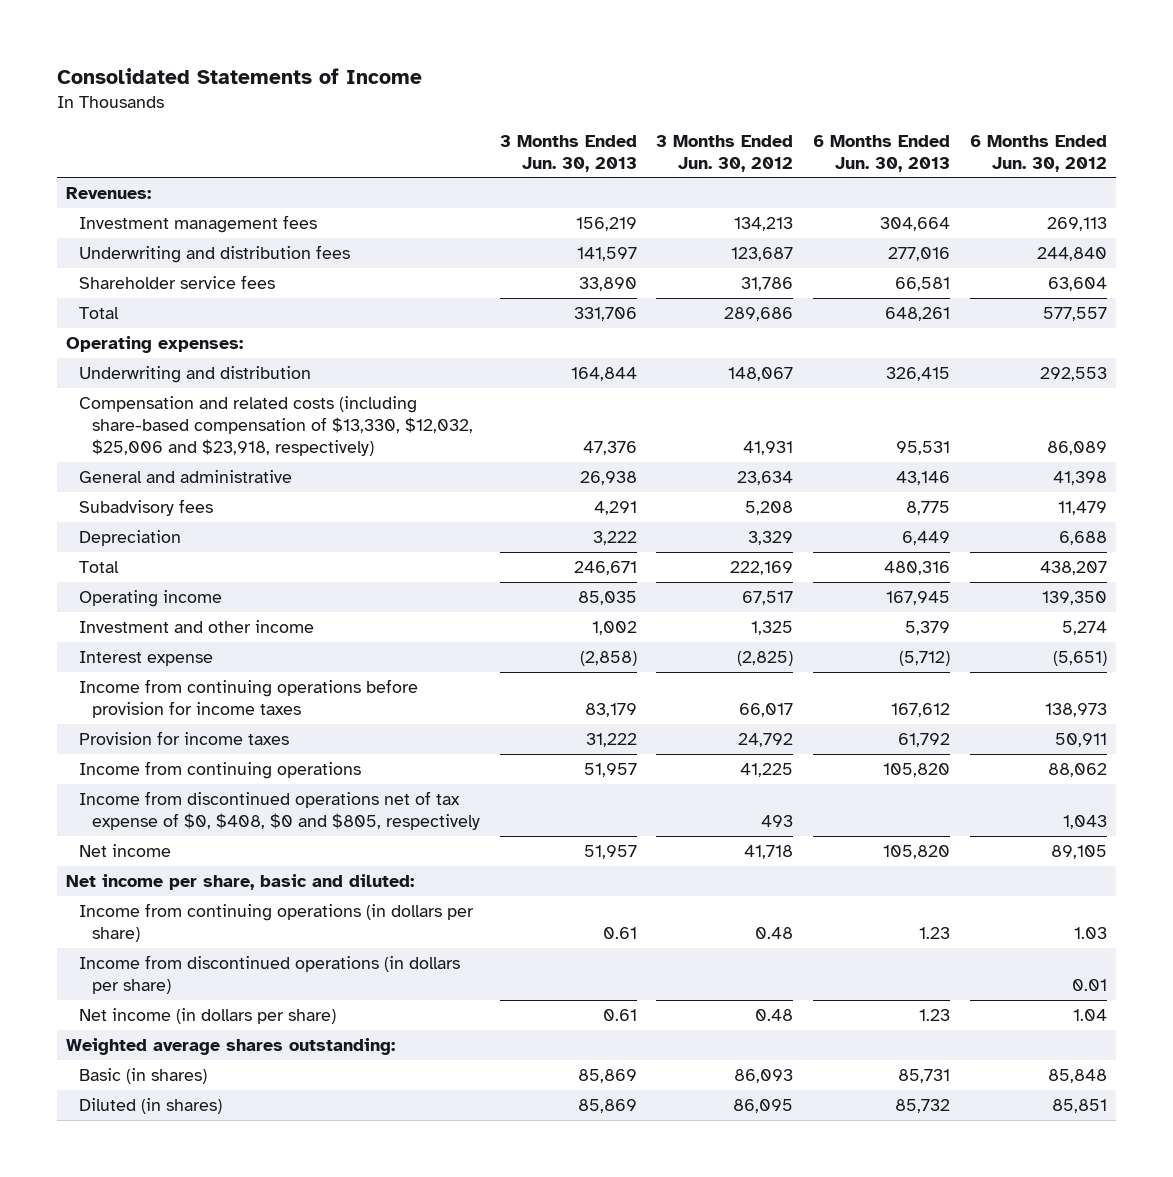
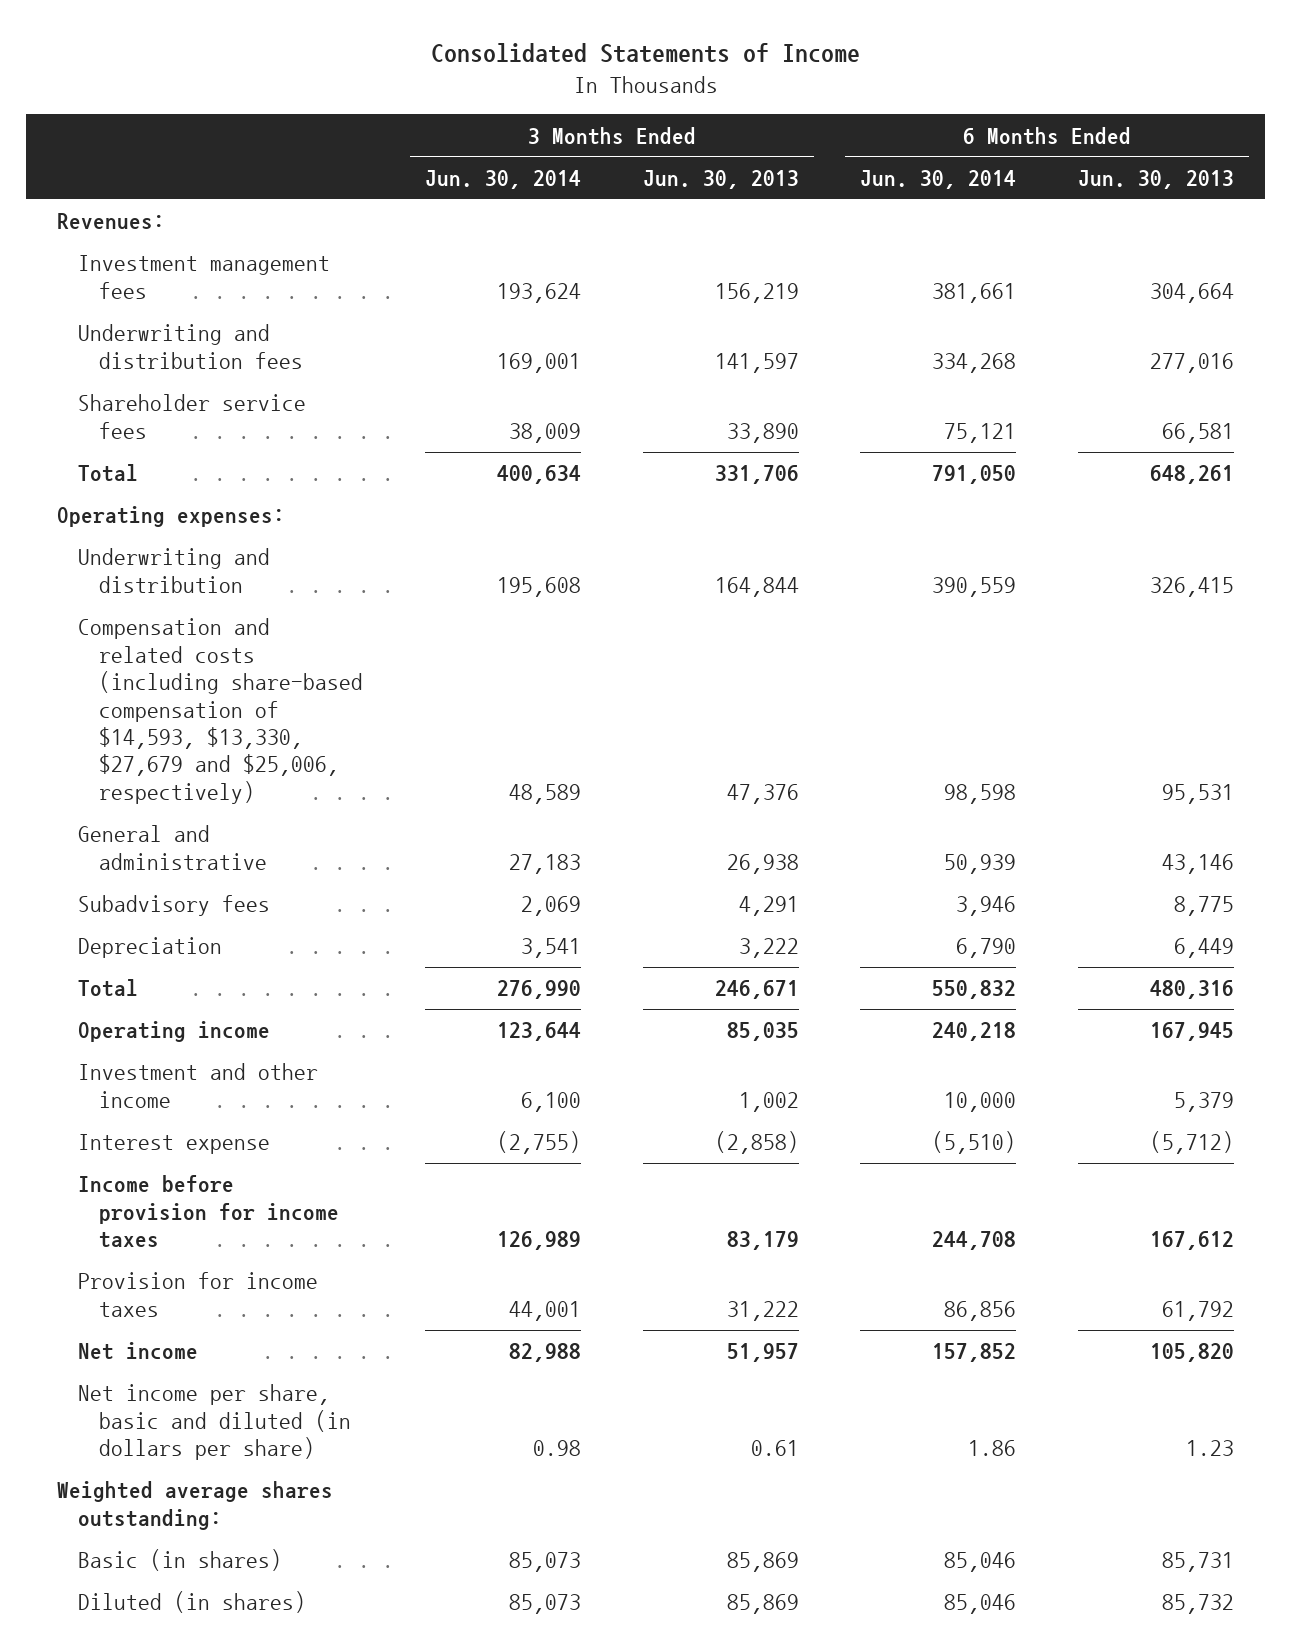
- | 3 Months Ended Jun. 30, 2013 | 3 Months Ended Jun. 30, 2012 | 6 Months Ended Jun. 30, 2013 | 6 Months Ended Jun. 30, 2012
+ | 3 Months Ended Jun. 30, 2014 | 3 Months Ended Jun. 30, 2013 | 6 Months Ended Jun. 30, 2014 | 6 Months Ended Jun. 30, 2013
- Compensation and related costs (including share-based compensation of $13,330, $12,032, $25,006 and $23,918, respectively) | 47,376 | 41,931 | 95,531 | 86,089
+ Compensation and related costs (including share-based compensation of $14,593, $13,330, $27,679 and $25,006, respectively) | 48,589 | 47,376 | 98,598 | 95,531
- Income from continuing operations before provision for income taxes | 83,179 | 66,017 | 167,612 | 138,973
+ Income before provision for income taxes | 126,989 | 83,179 | 244,708 | 167,612
- Income from continuing operations | 51,957 | 41,225 | 105,820 | 88,062
- Income from discontinued operations net of tax expense of $0, $408, $0 and $805, respectively | | 493 | | 1,043
- Net income per share, basic and diluted:
- Income from continuing operations (in dollars per share) | 0.61 | 0.48 | 1.23 | 1.03
- Income from discontinued operations (in dollars per share) | | | | 0.01
- Net income (in dollars per share) | 0.61 | 0.48 | 1.23 | 1.04
+ Net income per share, basic and diluted (in dollars per share) | 0.98 | 0.61 | 1.86 | 1.23

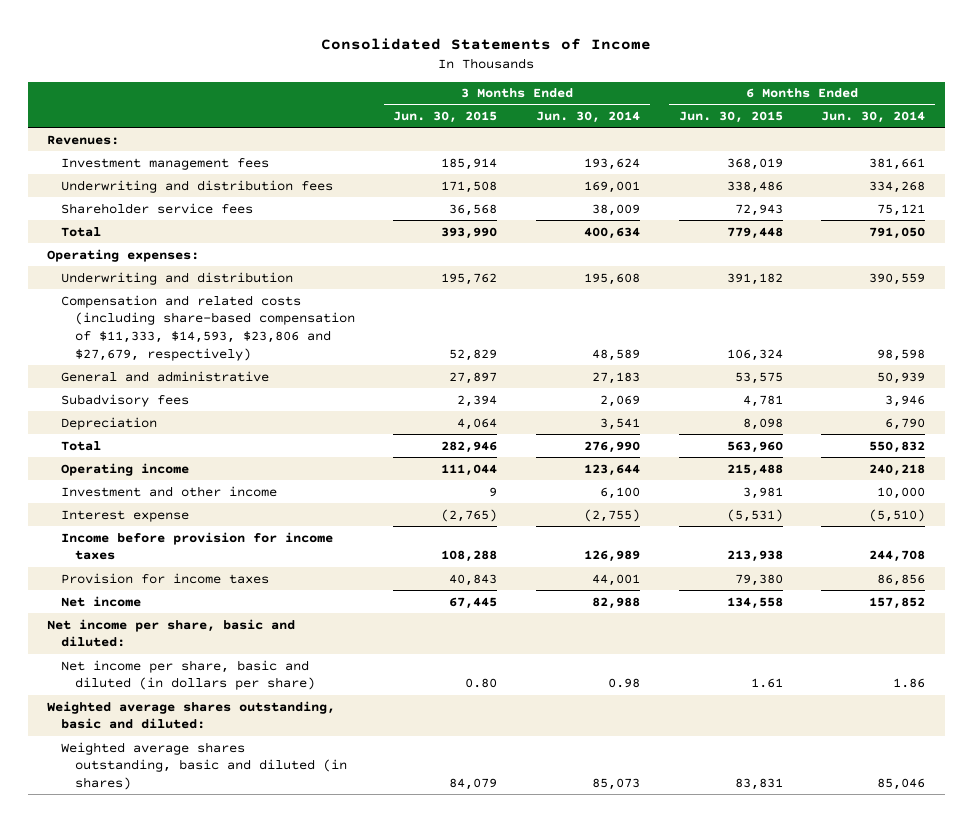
- | 3 Months Ended Jun. 30, 2014 | 3 Months Ended Jun. 30, 2013 | 6 Months Ended Jun. 30, 2014 | 6 Months Ended Jun. 30, 2013
+ | 3 Months Ended Jun. 30, 2015 | 3 Months Ended Jun. 30, 2014 | 6 Months Ended Jun. 30, 2015 | 6 Months Ended Jun. 30, 2014
- Compensation and related costs (including share-based compensation of $14,593, $13,330, $27,679 and $25,006, respectively) | 48,589 | 47,376 | 98,598 | 95,531
+ Compensation and related costs (including share-based compensation of $11,333, $14,593, $23,806 and $27,679, respectively) | 52,829 | 48,589 | 106,324 | 98,598
+ Net income per share, basic and diluted:
- Weighted average shares outstanding:
- Basic (in shares) | 85,073 | 85,869 | 85,046 | 85,731
- Diluted (in shares) | 85,073 | 85,869 | 85,046 | 85,732
+ Weighted average shares outstanding, basic and diluted:
+ Weighted average shares outstanding, basic and diluted (in shares) | 84,079 | 85,073 | 83,831 | 85,046

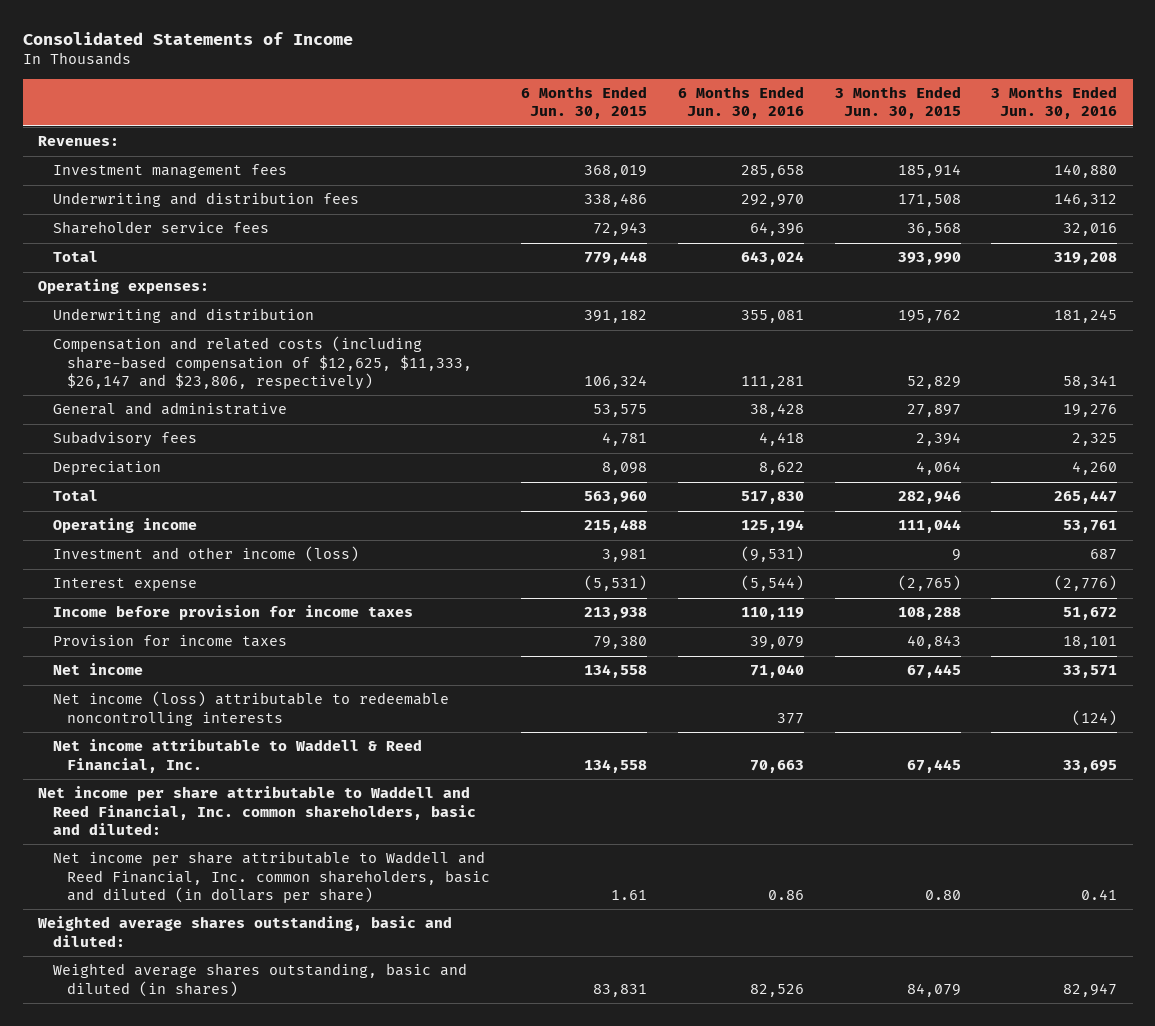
- | 3 Months Ended Jun. 30, 2015 | 3 Months Ended Jun. 30, 2014 | 6 Months Ended Jun. 30, 2015 | 6 Months Ended Jun. 30, 2014
+ | 6 Months Ended Jun. 30, 2015 | 6 Months Ended Jun. 30, 2016 | 3 Months Ended Jun. 30, 2015 | 3 Months Ended Jun. 30, 2016
- Compensation and related costs (including share-based compensation of $11,333, $14,593, $23,806 and $27,679, respectively) | 52,829 | 48,589 | 106,324 | 98,598
+ Compensation and related costs (including share-based compensation of $12,625, $11,333, $26,147 and $23,806, respectively) | 106,324 | 111,281 | 52,829 | 58,341
- Investment and other income | 9 | 6,100 | 3,981 | 10,000
+ Investment and other income (loss) | 3,981 | (9,531) | 9 | 687
- Net income per share, basic and diluted:
- Net income per share, basic and diluted (in dollars per share) | 0.80 | 0.98 | 1.61 | 1.86
+ Net income (loss) attributable to redeemable noncontrolling interests | | 377 | | (124)
+ Net income attributable to Waddell & Reed Financial, Inc. | 134,558 | 70,663 | 67,445 | 33,695
+ Net income per share attributable to Waddell and Reed Financial, Inc. common shareholders, basic and diluted:
+ Net income per share attributable to Waddell and Reed Financial, Inc. common shareholders, basic and diluted (in dollars per share) | 1.61 | 0.86 | 0.80 | 0.41

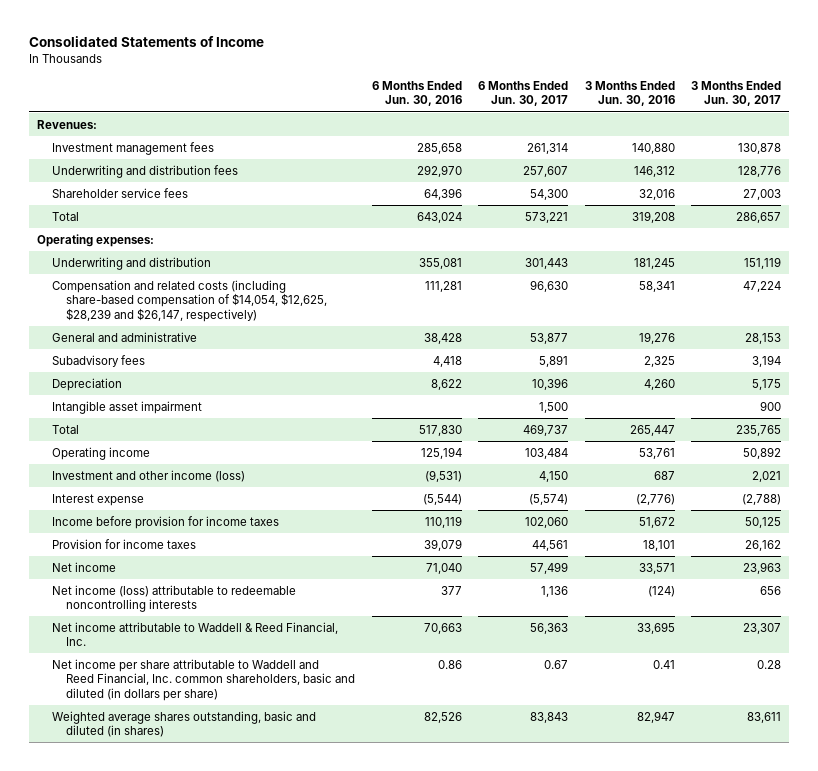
- | 6 Months Ended Jun. 30, 2015 | 6 Months Ended Jun. 30, 2016 | 3 Months Ended Jun. 30, 2015 | 3 Months Ended Jun. 30, 2016
+ | 6 Months Ended Jun. 30, 2016 | 6 Months Ended Jun. 30, 2017 | 3 Months Ended Jun. 30, 2016 | 3 Months Ended Jun. 30, 2017
- Compensation and related costs (including share-based compensation of $12,625, $11,333, $26,147 and $23,806, respectively) | 106,324 | 111,281 | 52,829 | 58,341
+ Compensation and related costs (including share-based compensation of $14,054, $12,625, $28,239 and $26,147, respectively) | 111,281 | 96,630 | 58,341 | 47,224
+ Intangible asset impairment | | 1,500 | | 900
- Net income per share attributable to Waddell and Reed Financial, Inc. common shareholders, basic and diluted:
- Weighted average shares outstanding, basic and diluted:

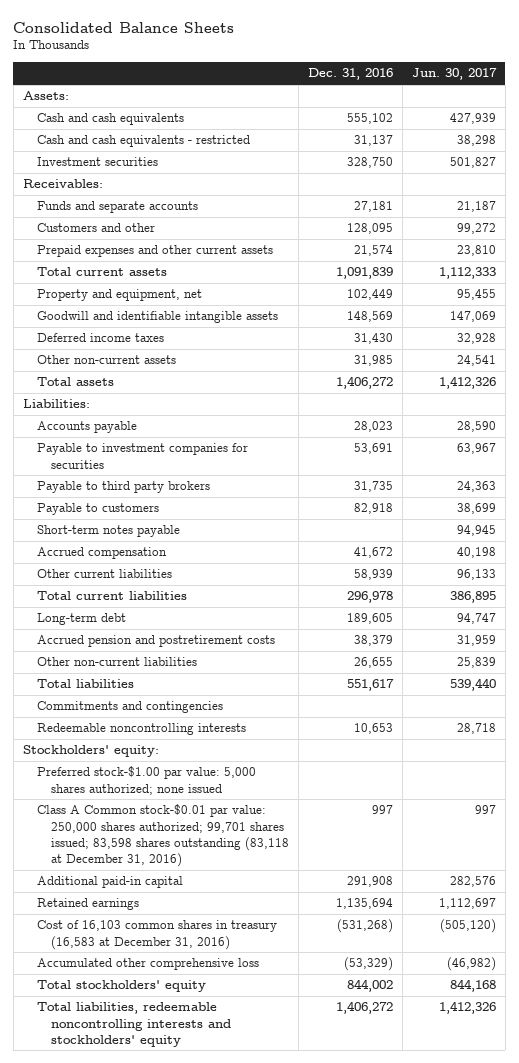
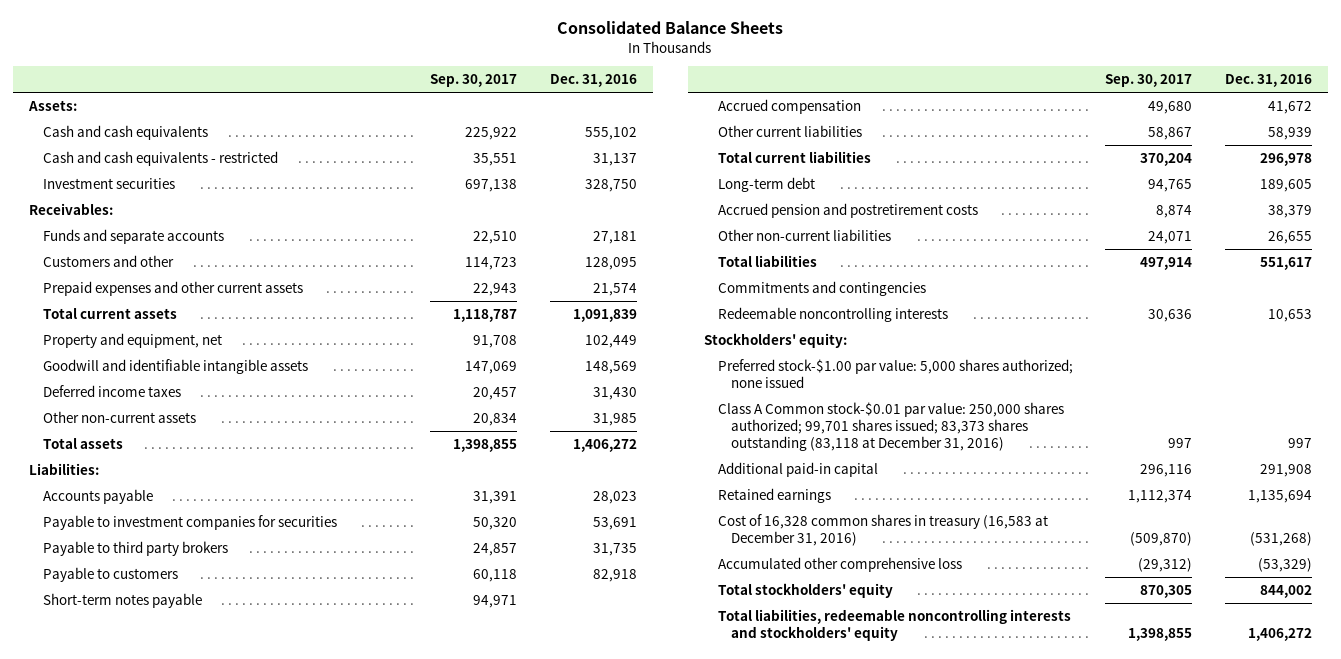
- | Dec. 31, 2016 | Jun. 30, 2017
+ | Sep. 30, 2017 | Dec. 31, 2016
- Class A Common stock-$0.01 par value: 250,000 shares authorized; 99,701 shares issued; 83,598 shares outstanding (83,118 at December 31, 2016) | 997 | 997
+ Class A Common stock-$0.01 par value: 250,000 shares authorized; 99,701 shares issued; 83,373 shares outstanding (83,118 at December 31, 2016) | 997 | 997
- Cost of 16,103 common shares in treasury (16,583 at December 31, 2016) | (531,268) | (505,120)
+ Cost of 16,328 common shares in treasury (16,583 at December 31, 2016) | (509,870) | (531,268)

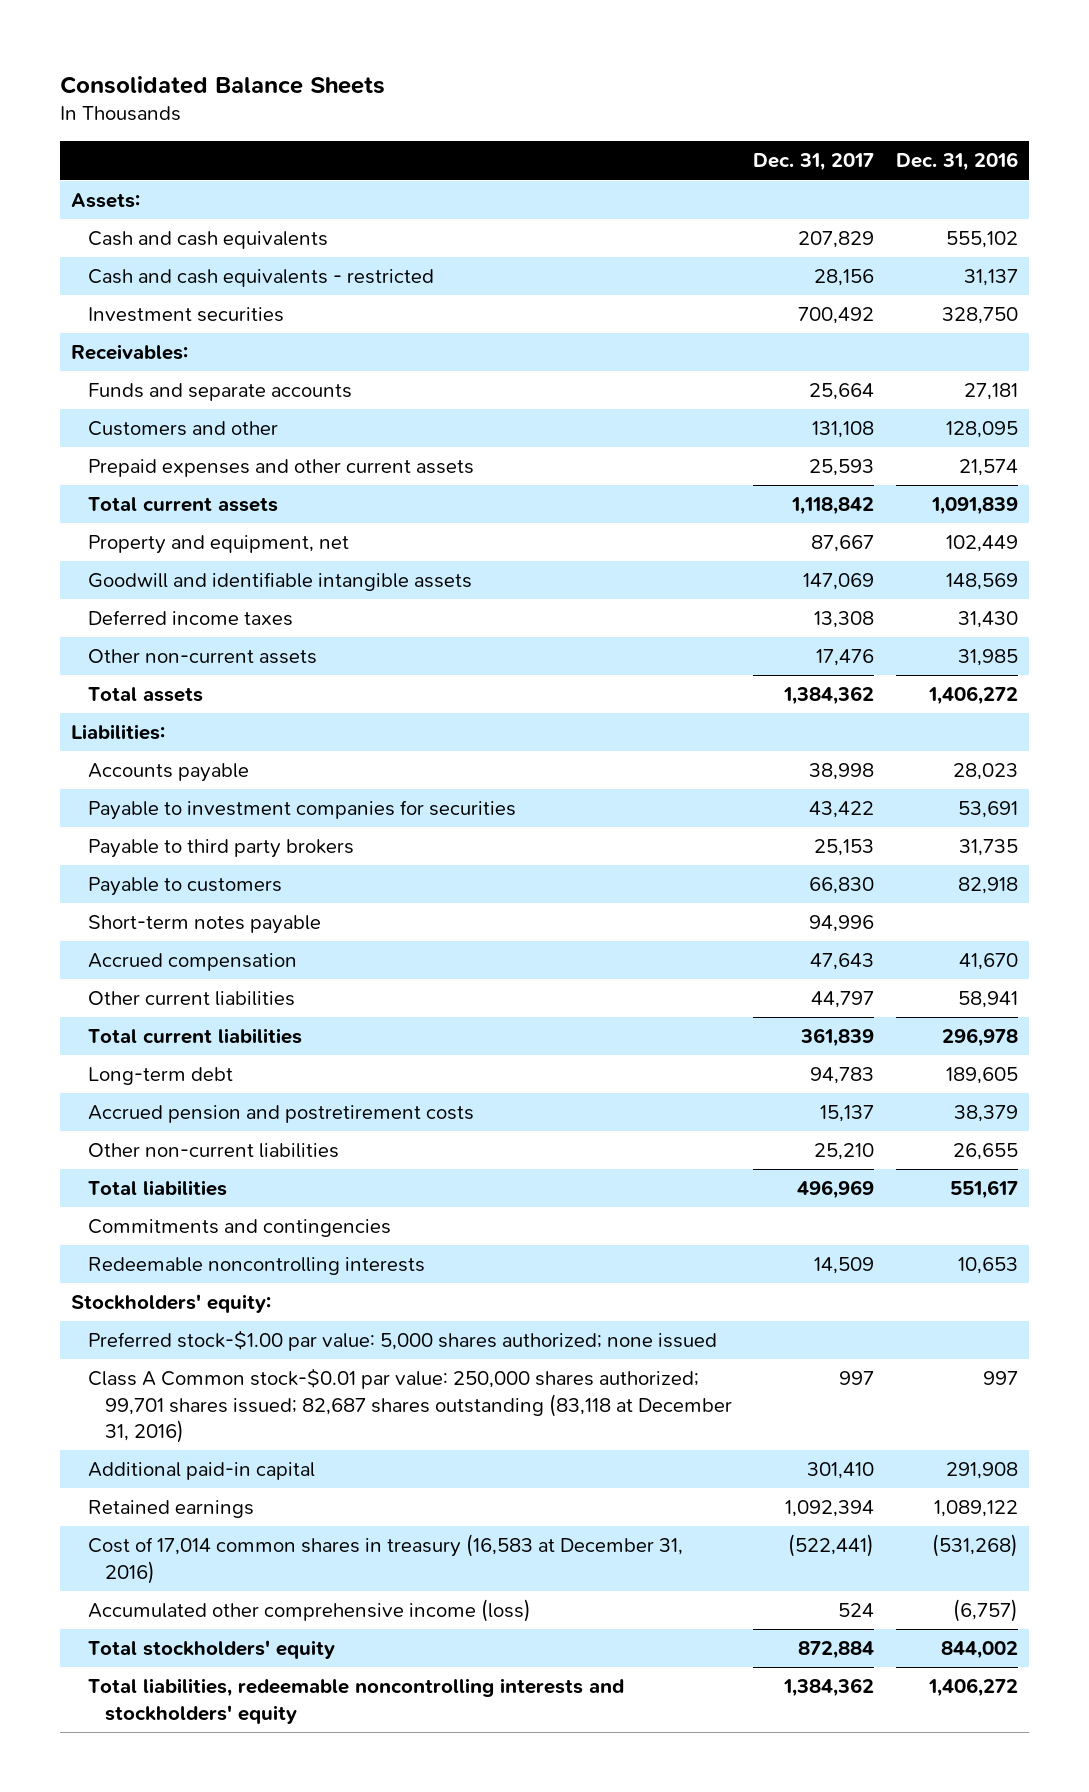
- | Sep. 30, 2017 | Dec. 31, 2016
+ | Dec. 31, 2017 | Dec. 31, 2016
- Accrued compensation | 49,680 | 41,672
- Other current liabilities | 58,867 | 58,939
+ Accrued compensation | 47,643 | 41,670
+ Other current liabilities | 44,797 | 58,941
- Class A Common stock-$0.01 par value: 250,000 shares authorized; 99,701 shares issued; 83,373 shares outstanding (83,118 at December 31, 2016) | 997 | 997
+ Class A Common stock-$0.01 par value: 250,000 shares authorized; 99,701 shares issued; 82,687 shares outstanding (83,118 at December 31, 2016) | 997 | 997
- Retained earnings | 1,112,374 | 1,135,694
- Cost of 16,328 common shares in treasury (16,583 at December 31, 2016) | (509,870) | (531,268)
- Accumulated other comprehensive loss | (29,312) | (53,329)
+ Retained earnings | 1,092,394 | 1,089,122
+ Cost of 17,014 common shares in treasury (16,583 at December 31, 2016) | (522,441) | (531,268)
+ Accumulated other comprehensive income (loss) | 524 | (6,757)

